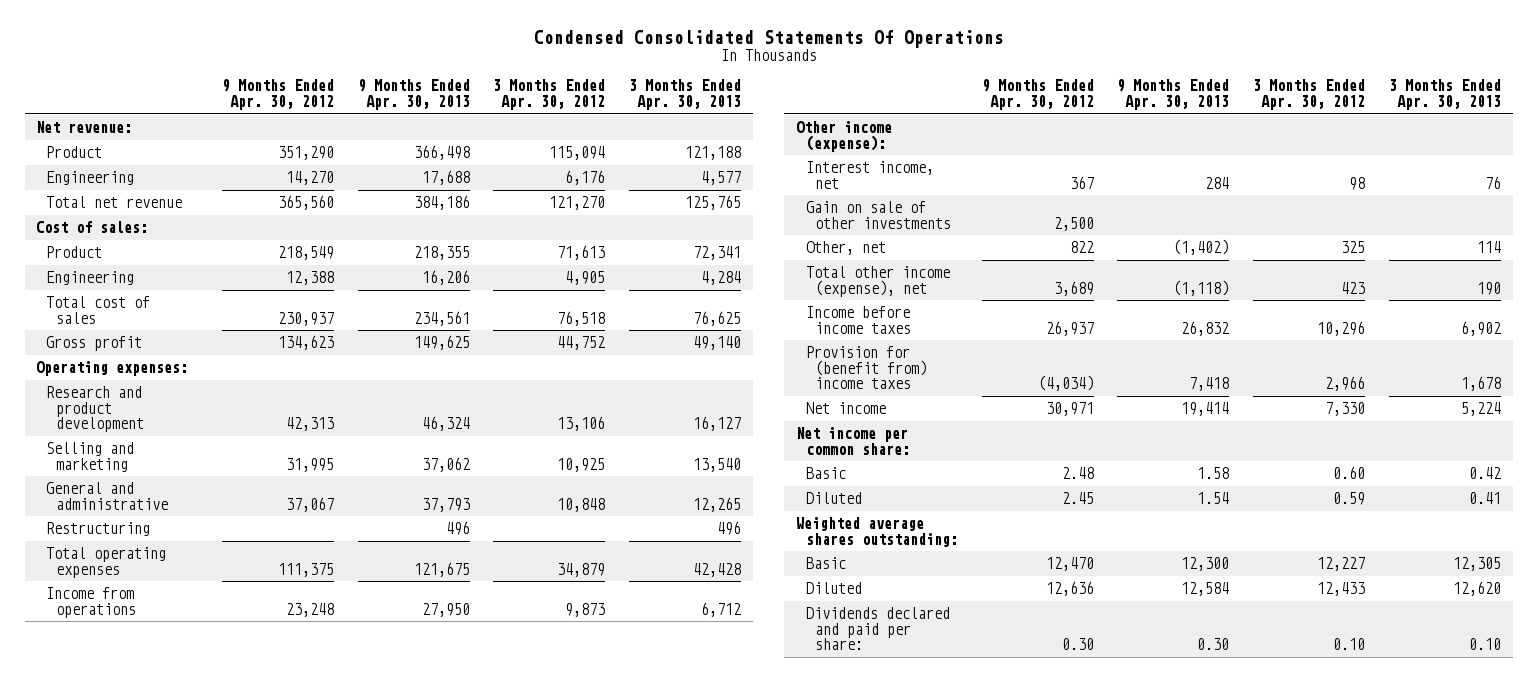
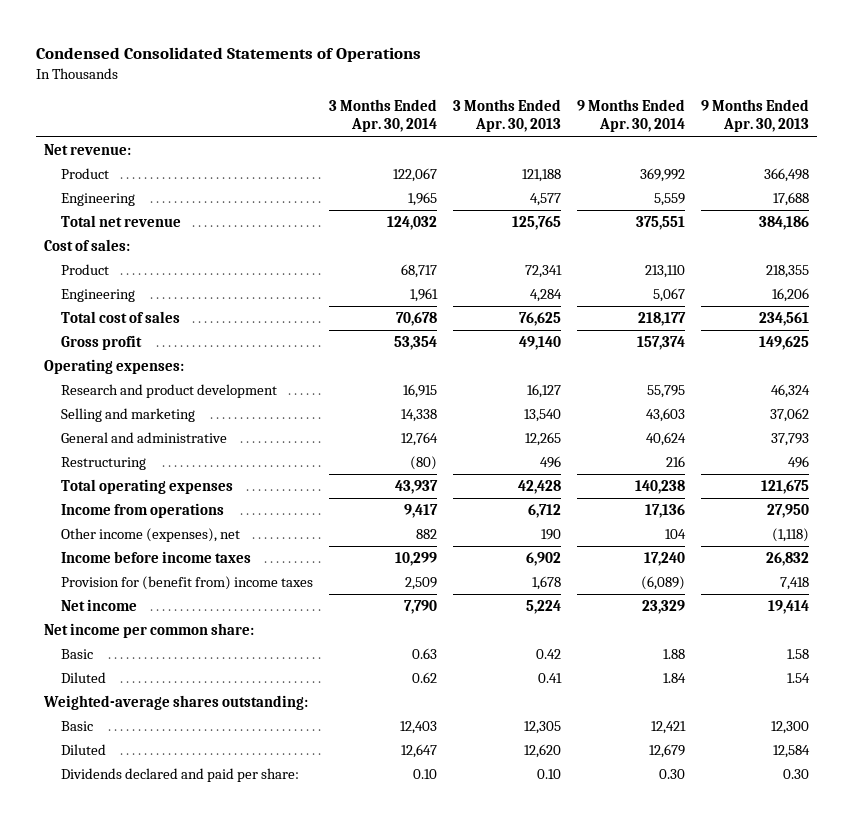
- Condensed Consolidated Statements Of Operations
+ Condensed Consolidated Statements of Operations
- | 9 Months Ended Apr. 30, 2012 | 9 Months Ended Apr. 30, 2013 | 3 Months Ended Apr. 30, 2012 | 3 Months Ended Apr. 30, 2013
+ | 3 Months Ended Apr. 30, 2014 | 3 Months Ended Apr. 30, 2013 | 9 Months Ended Apr. 30, 2014 | 9 Months Ended Apr. 30, 2013
- Other income (expense):
- Interest income, net | 367 | 284 | 98 | 76
- Gain on sale of other investments | 2,500 | | |
- Other, net | 822 | (1,402) | 325 | 114
- Total other income (expense), net | 3,689 | (1,118) | 423 | 190
+ Other income (expenses), net | 882 | 190 | 104 | (1,118)
- Weighted average shares outstanding:
+ Weighted-average shares outstanding:

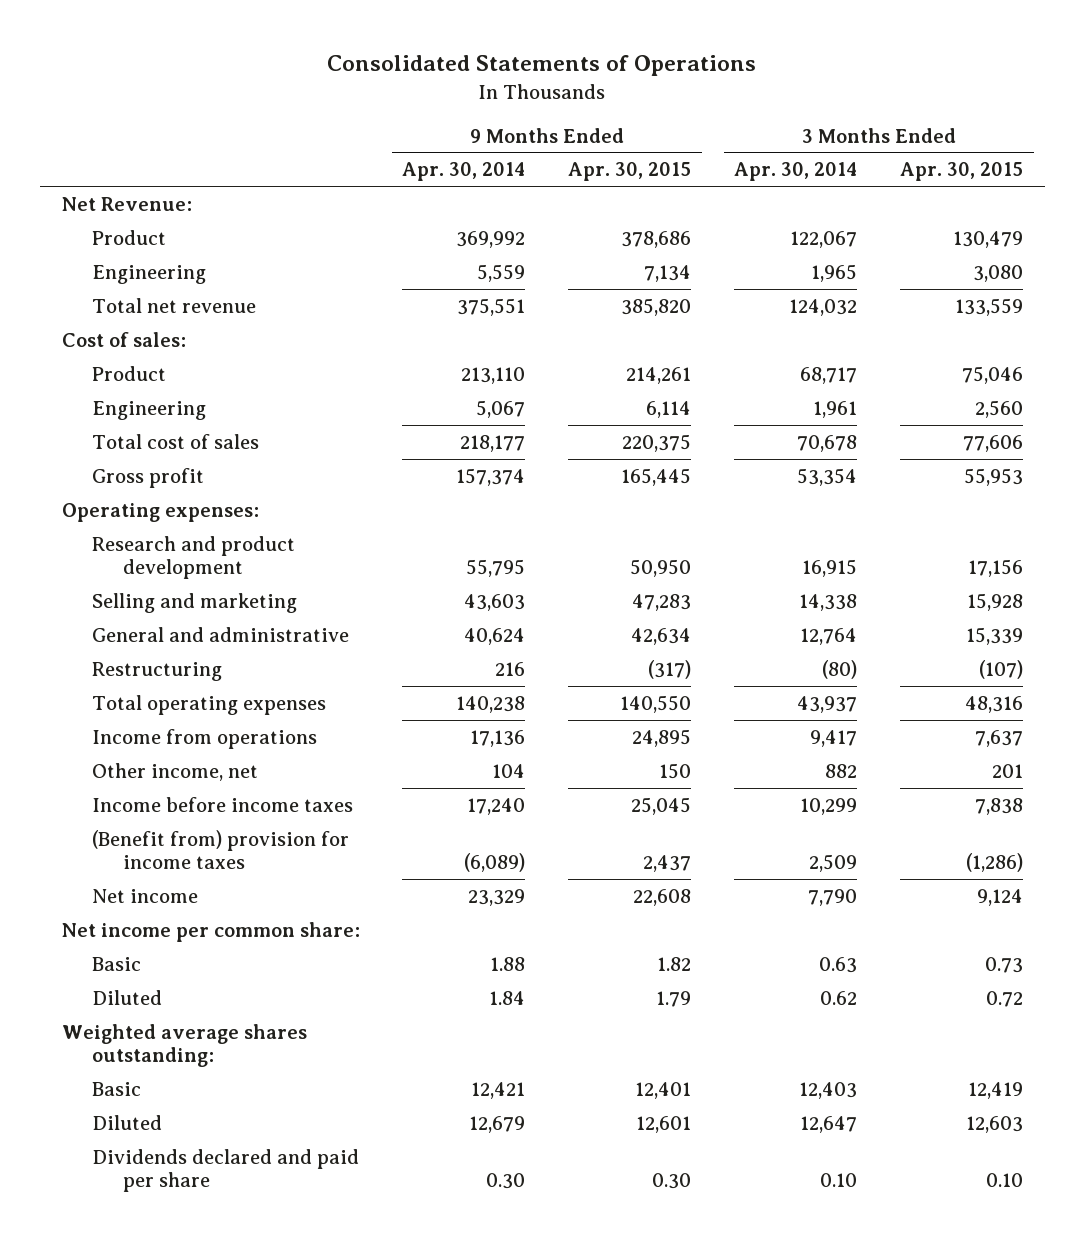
- Condensed Consolidated Statements of Operations
+ Consolidated Statements of Operations
- | 3 Months Ended Apr. 30, 2014 | 3 Months Ended Apr. 30, 2013 | 9 Months Ended Apr. 30, 2014 | 9 Months Ended Apr. 30, 2013
+ | 9 Months Ended Apr. 30, 2014 | 9 Months Ended Apr. 30, 2015 | 3 Months Ended Apr. 30, 2014 | 3 Months Ended Apr. 30, 2015
- Net revenue:
+ Net Revenue:
- Other income (expenses), net | 882 | 190 | 104 | (1,118)
+ Other income, net | 104 | 150 | 882 | 201
- Provision for (benefit from) income taxes | 2,509 | 1,678 | (6,089) | 7,418
+ (Benefit from) provision for income taxes | (6,089) | 2,437 | 2,509 | (1,286)
- Weighted-average shares outstanding:
+ Weighted average shares outstanding:
- Dividends declared and paid per share: | 0.10 | 0.10 | 0.30 | 0.30
+ Dividends declared and paid per share | 0.30 | 0.30 | 0.10 | 0.10

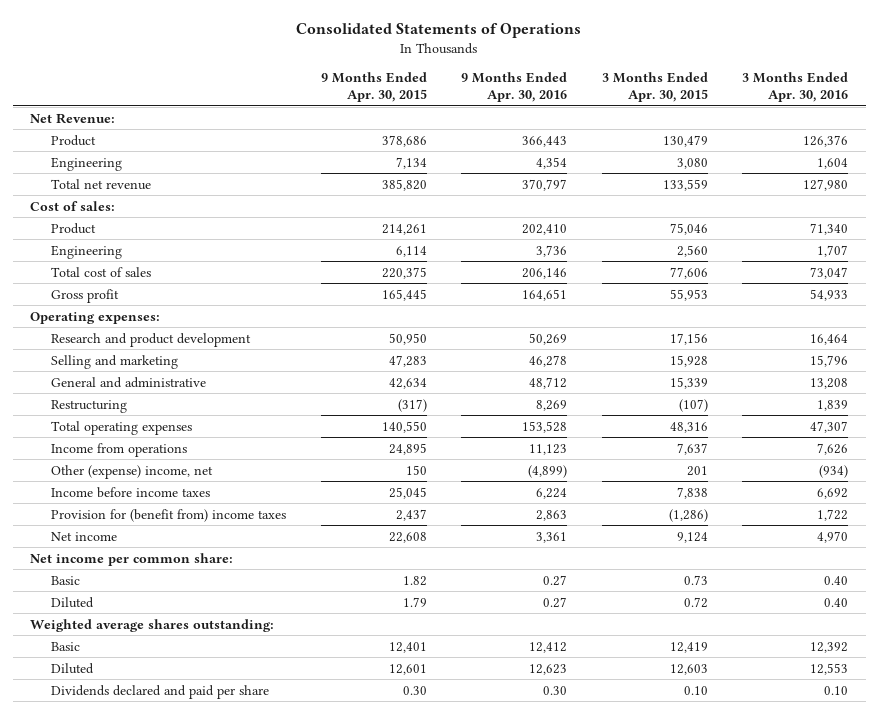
- | 9 Months Ended Apr. 30, 2014 | 9 Months Ended Apr. 30, 2015 | 3 Months Ended Apr. 30, 2014 | 3 Months Ended Apr. 30, 2015
+ | 9 Months Ended Apr. 30, 2015 | 9 Months Ended Apr. 30, 2016 | 3 Months Ended Apr. 30, 2015 | 3 Months Ended Apr. 30, 2016
- Other income, net | 104 | 150 | 882 | 201
+ Other (expense) income, net | 150 | (4,899) | 201 | (934)
- (Benefit from) provision for income taxes | (6,089) | 2,437 | 2,509 | (1,286)
+ Provision for (benefit from) income taxes | 2,437 | 2,863 | (1,286) | 1,722

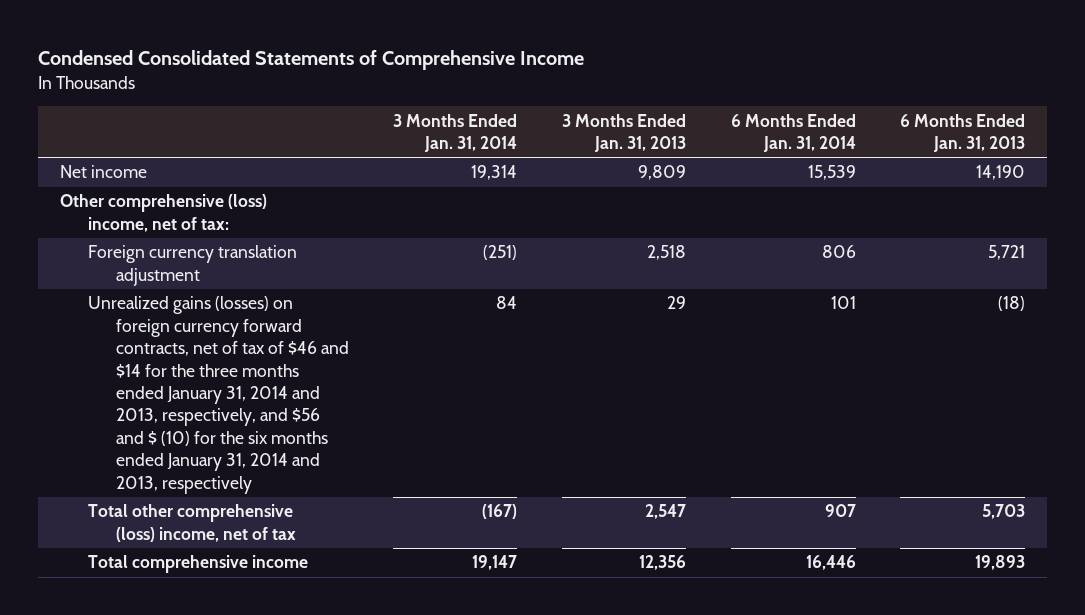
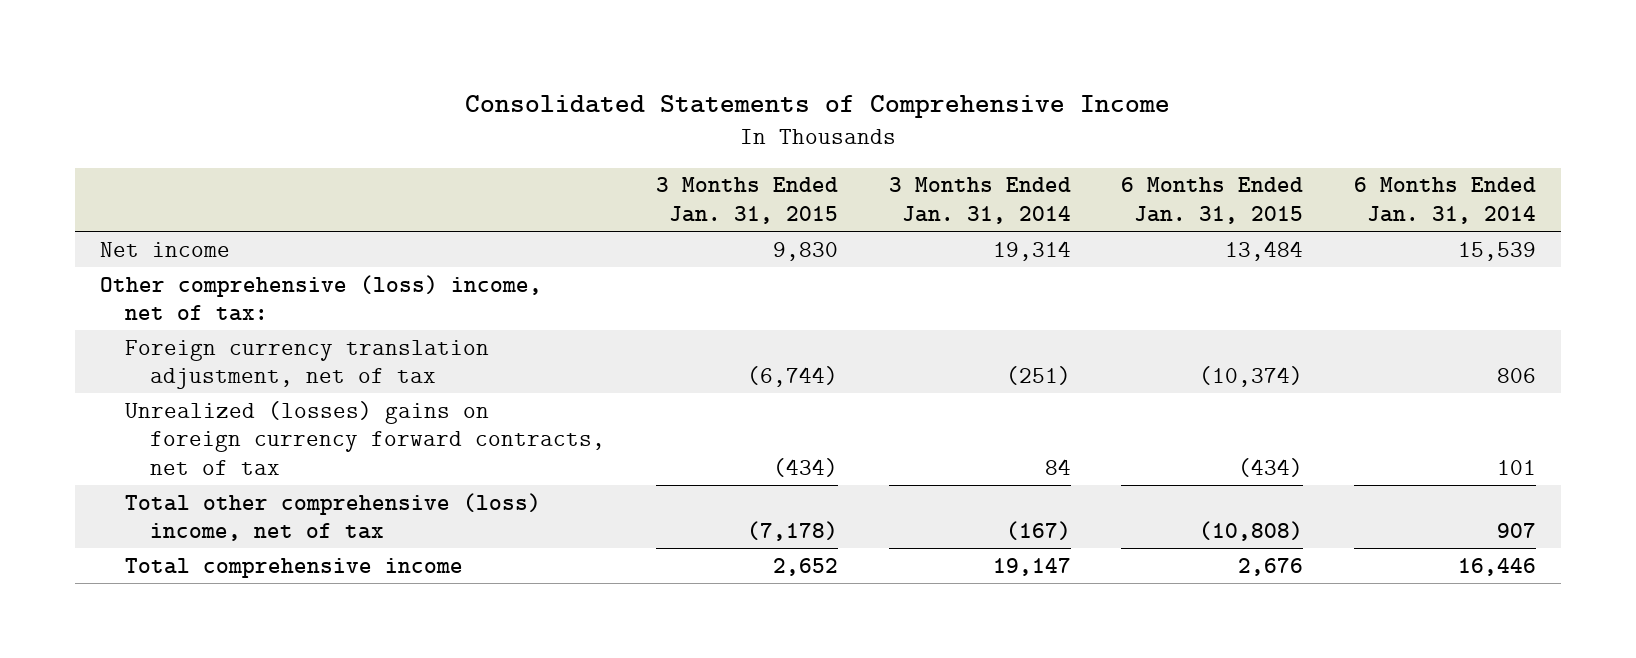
- Condensed Consolidated Statements of Comprehensive Income
+ Consolidated Statements of Comprehensive Income
- | 3 Months Ended Jan. 31, 2014 | 3 Months Ended Jan. 31, 2013 | 6 Months Ended Jan. 31, 2014 | 6 Months Ended Jan. 31, 2013
+ | 3 Months Ended Jan. 31, 2015 | 3 Months Ended Jan. 31, 2014 | 6 Months Ended Jan. 31, 2015 | 6 Months Ended Jan. 31, 2014
- Foreign currency translation adjustment | (251) | 2,518 | 806 | 5,721
- Unrealized gains (losses) on foreign currency forward contracts, net of tax of $46 and $14 for the three months ended January 31, 2014 and 2013, respectively, and $56 and $ (10) for the six months ended January 31, 2014 and 2013, respectively | 84 | 29 | 101 | (18)
+ Foreign currency translation adjustment, net of tax | (6,744) | (251) | (10,374) | 806
+ Unrealized (losses) gains on foreign currency forward contracts, net of tax | (434) | 84 | (434) | 101

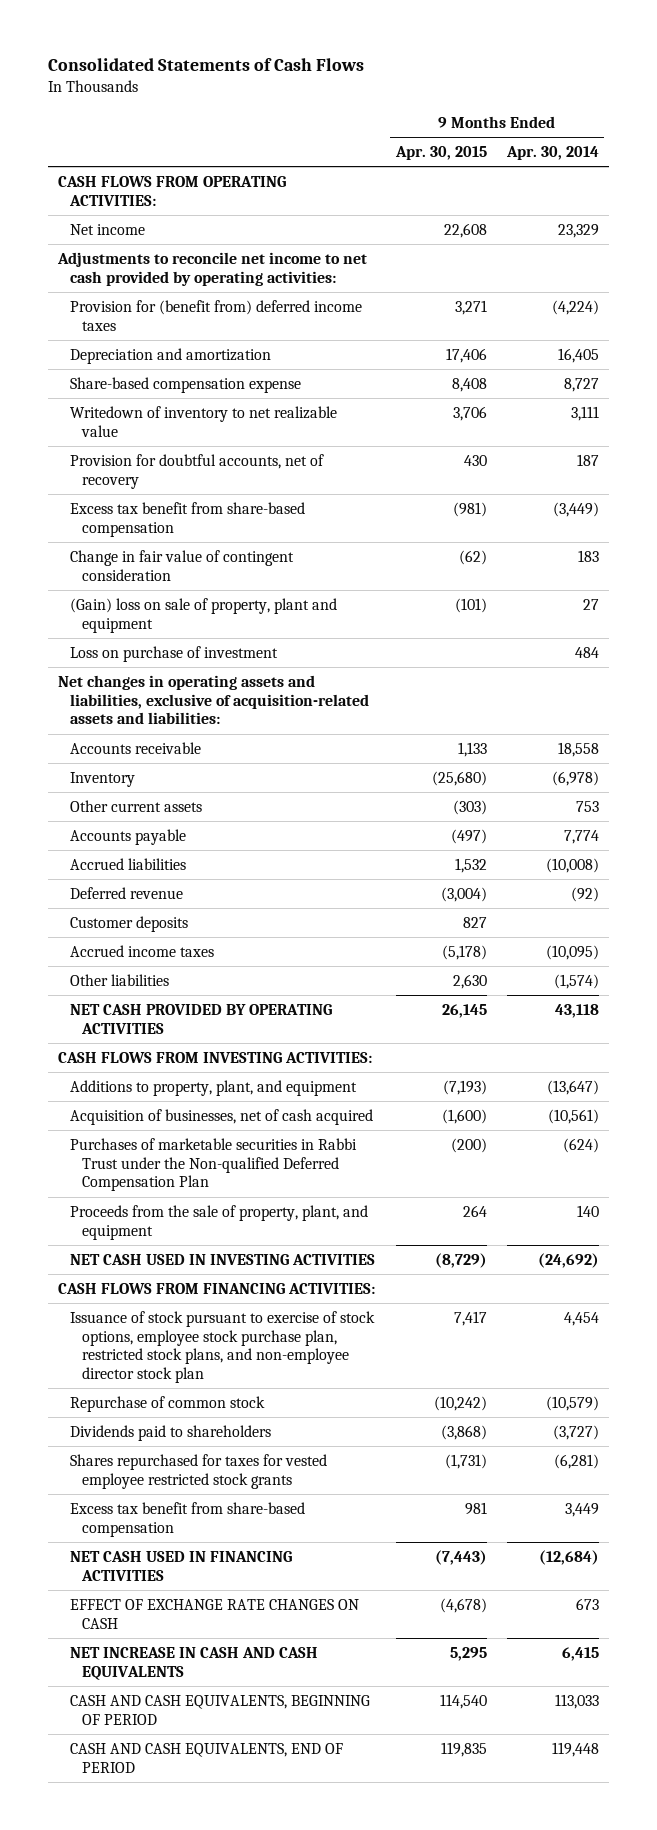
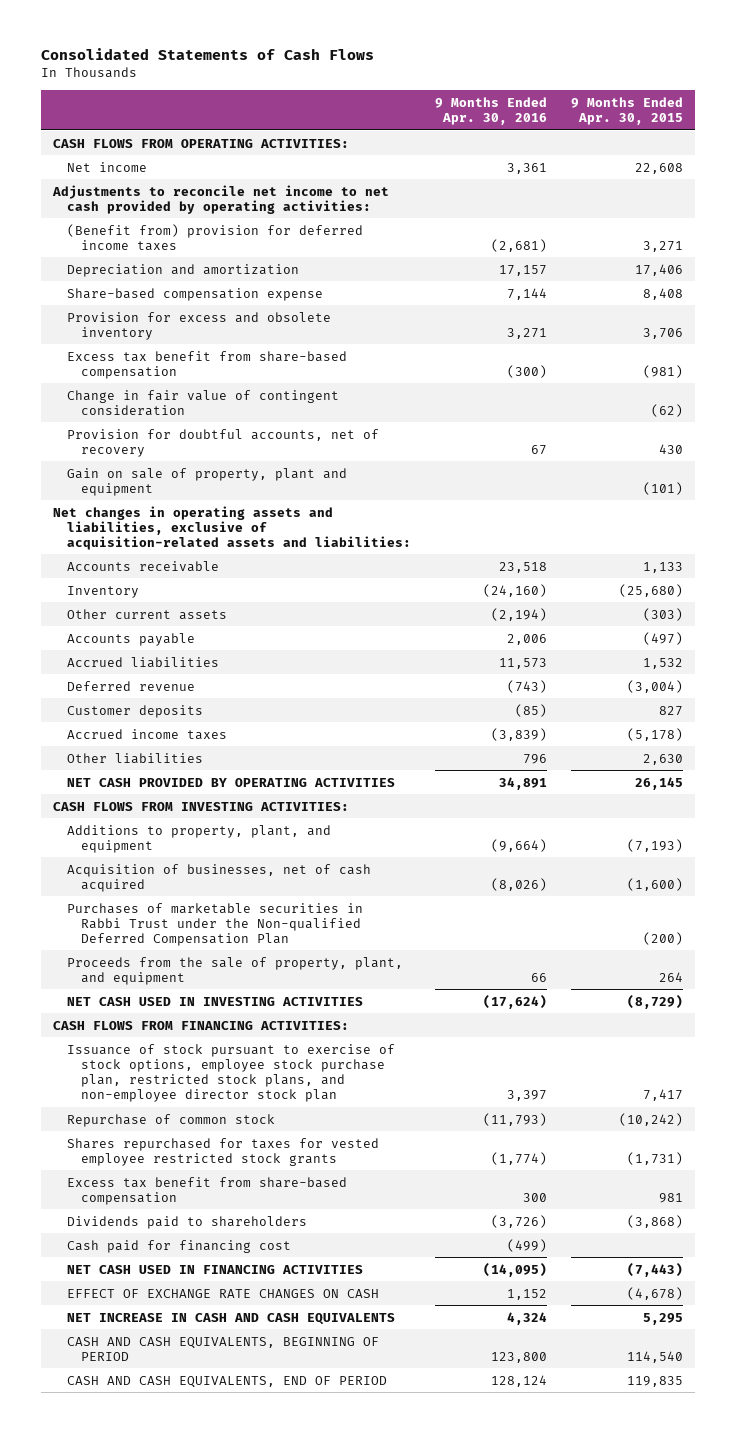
- | 9 Months Ended Apr. 30, 2015 | 9 Months Ended Apr. 30, 2014
+ | 9 Months Ended Apr. 30, 2016 | 9 Months Ended Apr. 30, 2015
- Provision for (benefit from) deferred income taxes | 3,271 | (4,224)
+ (Benefit from) provision for deferred income taxes | (2,681) | 3,271
- Writedown of inventory to net realizable value | 3,706 | 3,111
+ Provision for excess and obsolete inventory | 3,271 | 3,706
- (Gain) loss on sale of property, plant and equipment | (101) | 27
- Loss on purchase of investment | | 484
moved down: Provision for doubtful accounts, net of recovery | 67 | 430
+ Gain on sale of property, plant and equipment | | (101)
moved down: Dividends paid to shareholders | (3,726) | (3,868)
+ Cash paid for financing cost | (499) |

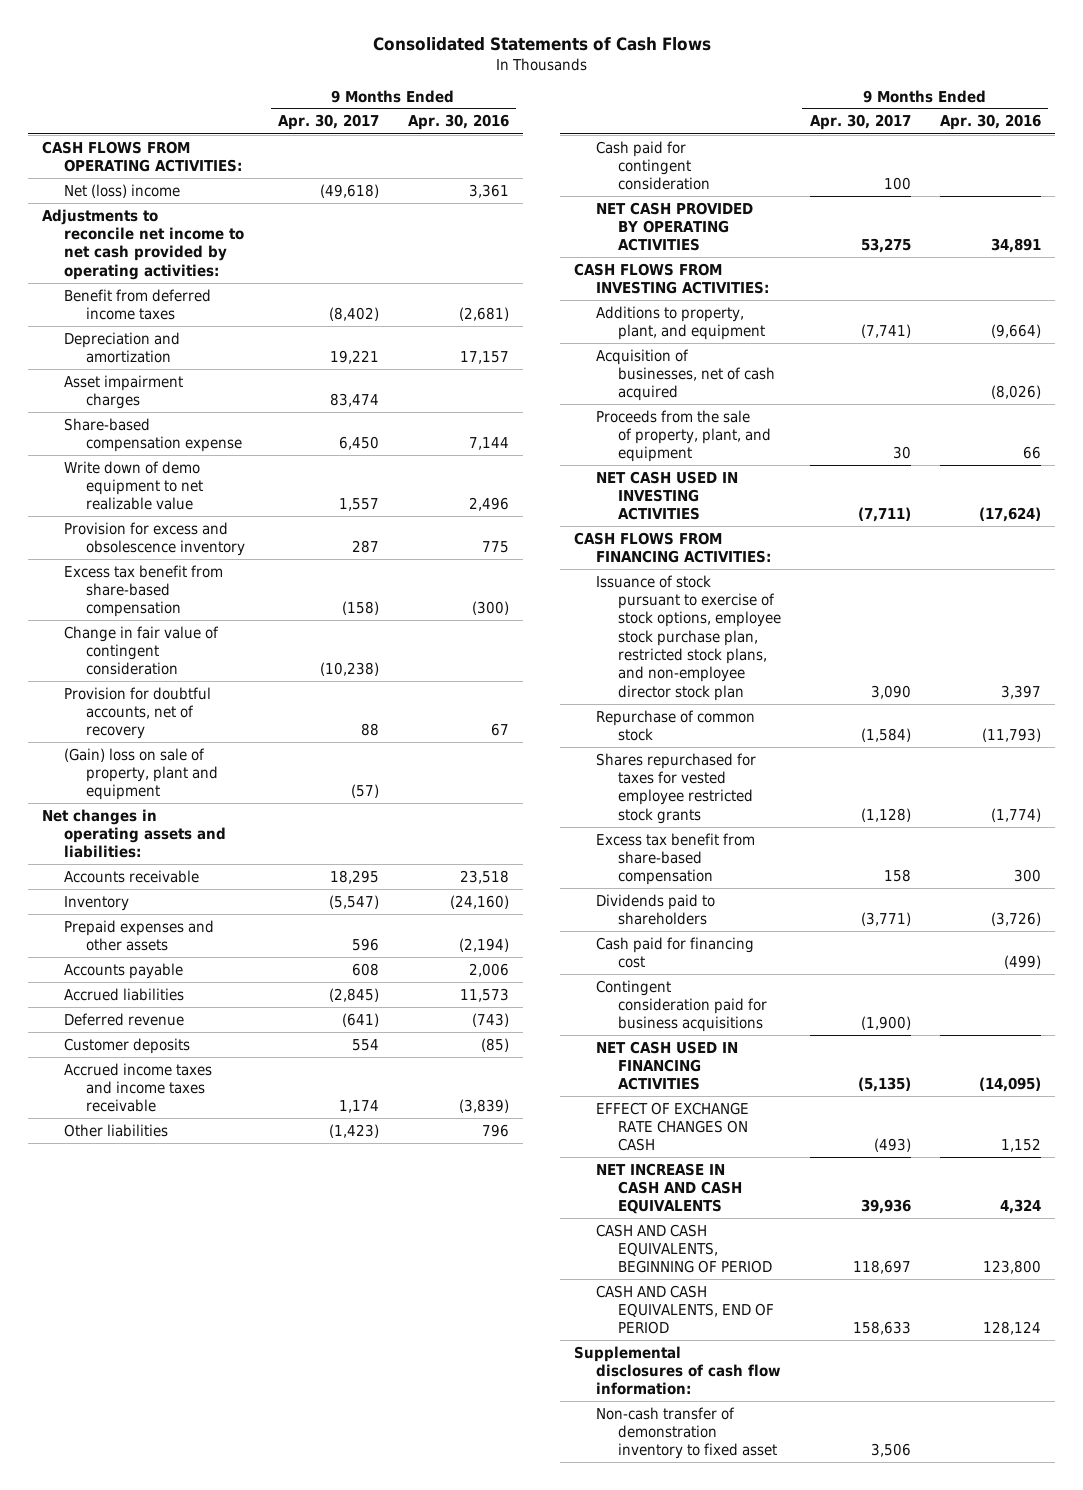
- | 9 Months Ended Apr. 30, 2016 | 9 Months Ended Apr. 30, 2015
+ | 9 Months Ended Apr. 30, 2017 | 9 Months Ended Apr. 30, 2016
- Net income | 3,361 | 22,608
+ Net (loss) income | (49,618) | 3,361
- (Benefit from) provision for deferred income taxes | (2,681) | 3,271
+ Benefit from deferred income taxes | (8,402) | (2,681)
+ Asset impairment charges | 83,474 |
- Provision for excess and obsolete inventory | 3,271 | 3,706
+ Write down of demo equipment to net realizable value | 1,557 | 2,496
+ Provision for excess and obsolescence inventory | 287 | 775
- Gain on sale of property, plant and equipment | | (101)
- Net changes in operating assets and liabilities, exclusive of acquisition-related assets and liabilities:
+ (Gain) loss on sale of property, plant and equipment | (57) |
+ Net changes in operating assets and liabilities:
- Other current assets | (2,194) | (303)
+ Prepaid expenses and other assets | 596 | (2,194)
- Accrued income taxes | (3,839) | (5,178)
+ Accrued income taxes and income taxes receivable | 1,174 | (3,839)
+ Cash paid for contingent consideration | 100 |
- Purchases of marketable securities in Rabbi Trust under the Non-qualified Deferred Compensation Plan | | (200)
+ Contingent consideration paid for business acquisitions | (1,900) |
+ Supplemental disclosures of cash flow information:
+ Non-cash transfer of demonstration inventory to fixed asset | 3,506 |

